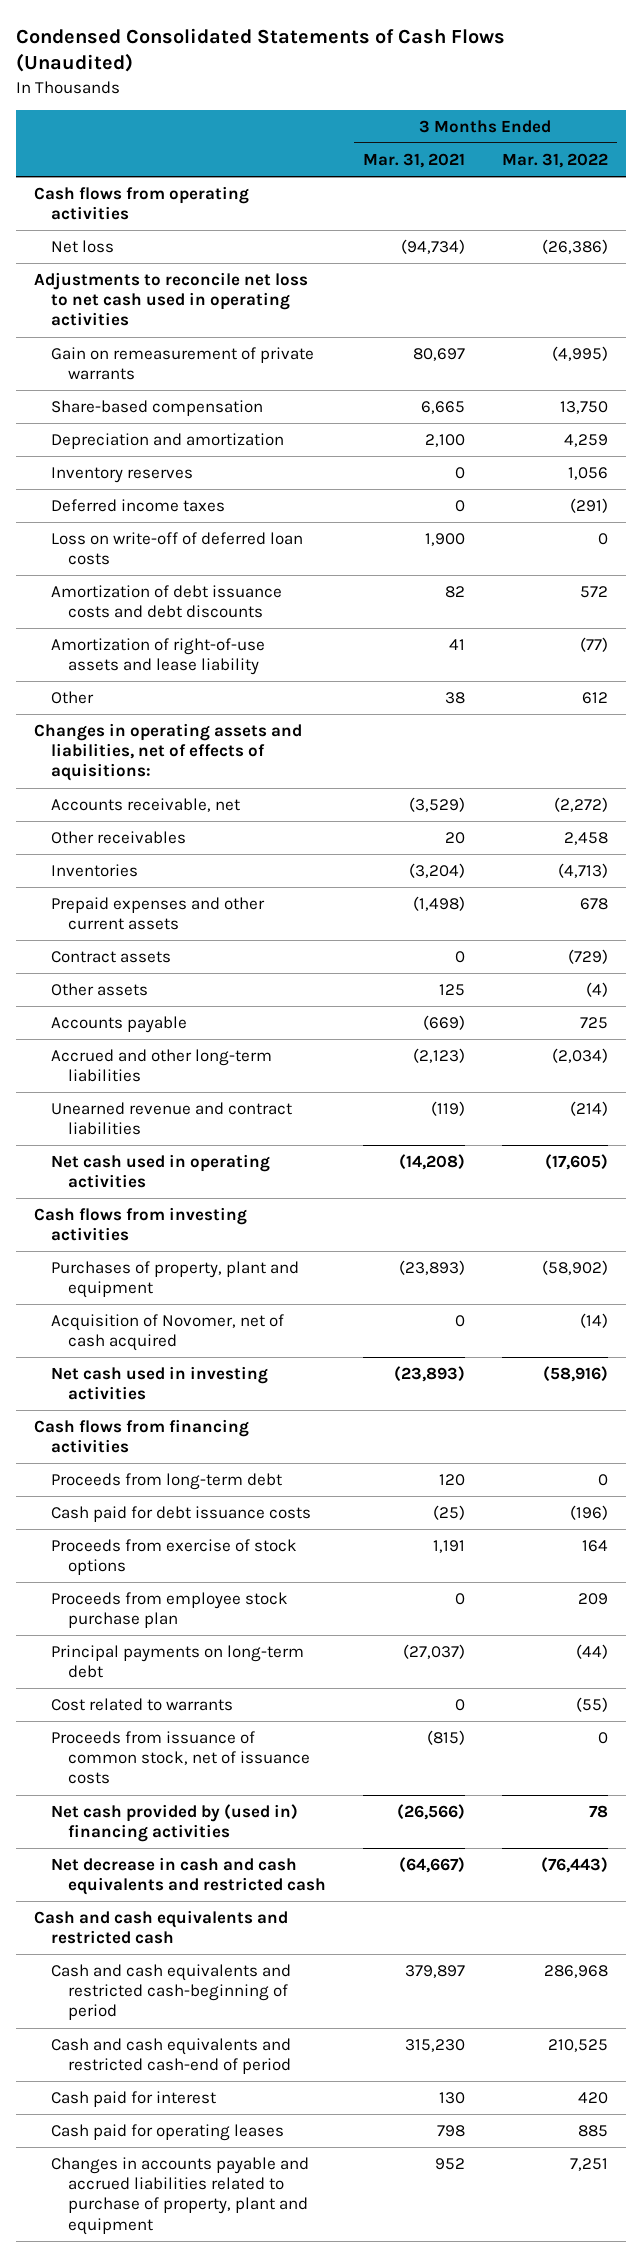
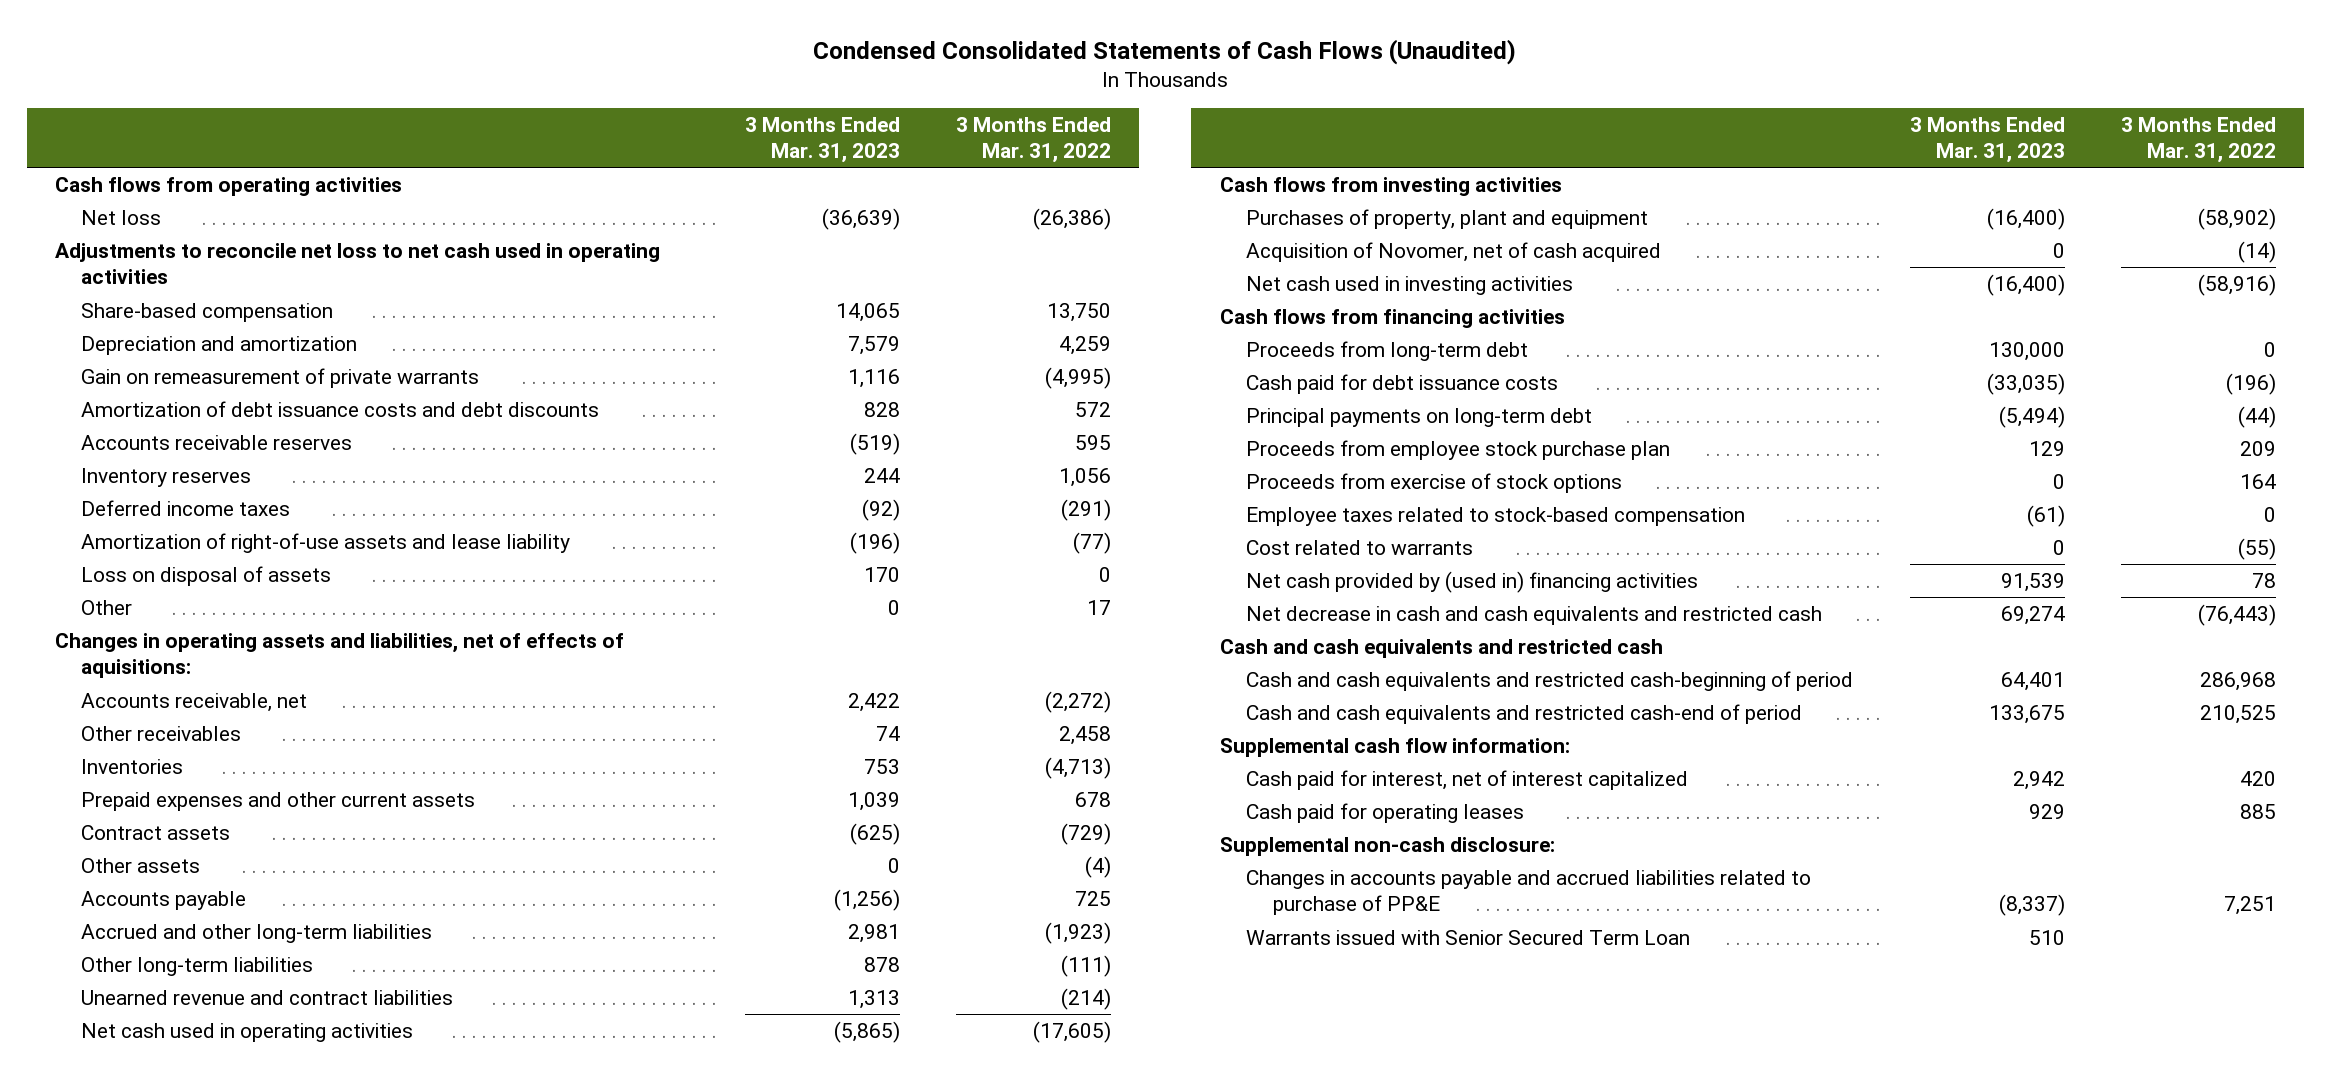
- | 3 Months Ended Mar. 31, 2021 | 3 Months Ended Mar. 31, 2022
+ | 3 Months Ended Mar. 31, 2023 | 3 Months Ended Mar. 31, 2022
moved down: Gain on remeasurement of private warrants | 1,116 | (4,995)
moved up: Amortization of debt issuance costs and debt discounts | 828 | 572
+ Accounts receivable reserves | (519) | 595
- Loss on write-off of deferred loan costs | 1,900 | 0
- Other | 38 | 612
+ Loss on disposal of assets | 170 | 0
+ Other | 0 | 17
- Accrued and other long-term liabilities | (2,123) | (2,034)
+ Accrued and other long-term liabilities | 2,981 | (1,923)
+ Other long-term liabilities | 878 | (111)
moved down: Proceeds from employee stock purchase plan | 129 | 209
moved down: Proceeds from exercise of stock options | 0 | 164
+ Employee taxes related to stock-based compensation | (61) | 0
- Proceeds from issuance of common stock, net of issuance costs | (815) | 0
- Cash paid for interest | 130 | 420
+ Supplemental cash flow information:
+ Cash paid for interest, net of interest capitalized | 2,942 | 420
- Changes in accounts payable and accrued liabilities related to purchase of property, plant and equipment | 952 | 7,251
+ Supplemental non-cash disclosure:
+ Changes in accounts payable and accrued liabilities related to purchase of PP&E | (8,337) | 7,251
+ Warrants issued with Senior Secured Term Loan | 510 |

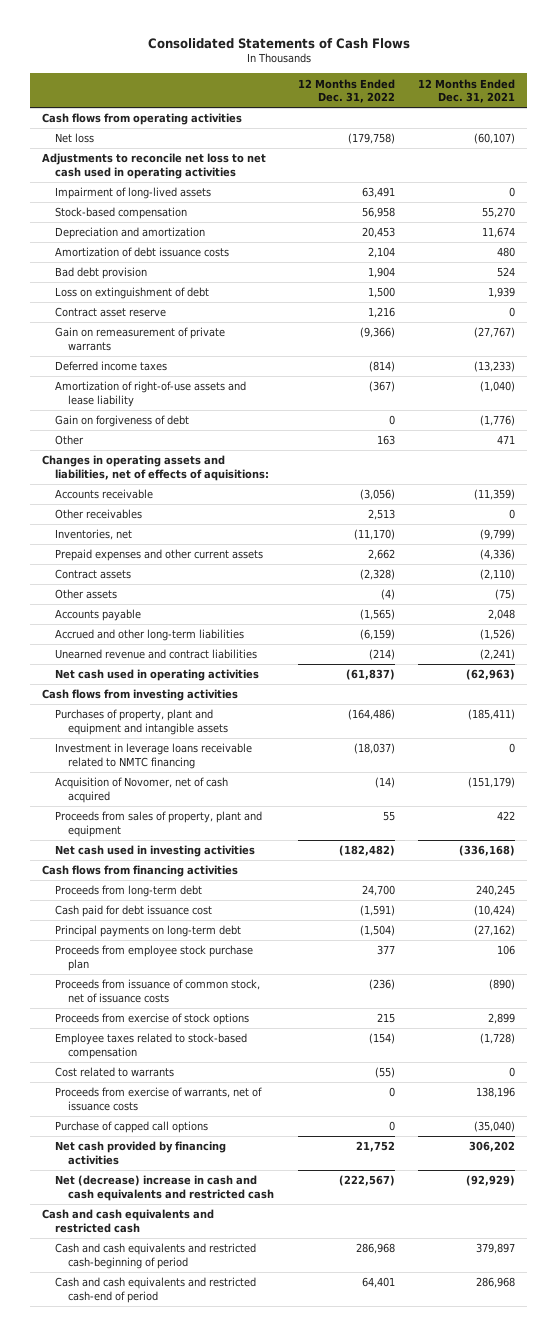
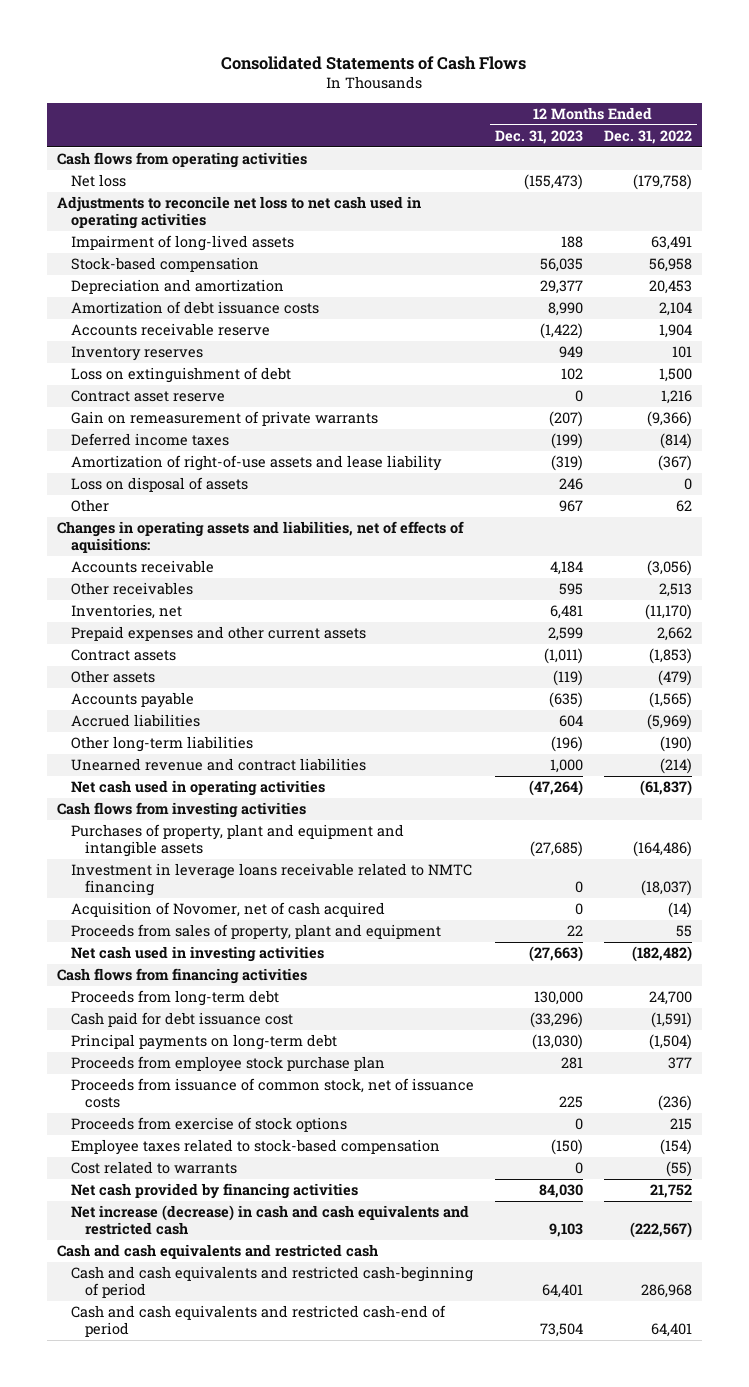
- | 12 Months Ended Dec. 31, 2022 | 12 Months Ended Dec. 31, 2021
+ | 12 Months Ended Dec. 31, 2023 | 12 Months Ended Dec. 31, 2022
- Bad debt provision | 1,904 | 524
+ Accounts receivable reserve | (1,422) | 1,904
+ Inventory reserves | 949 | 101
- Gain on forgiveness of debt | 0 | (1,776)
- Other | 163 | 471
+ Loss on disposal of assets | 246 | 0
+ Other | 967 | 62
- Contract assets | (2,328) | (2,110)
- Other assets | (4) | (75)
+ Contract assets | (1,011) | (1,853)
+ Other assets | (119) | (479)
- Accrued and other long-term liabilities | (6,159) | (1,526)
+ Accrued liabilities | 604 | (5,969)
+ Other long-term liabilities | (196) | (190)
- Proceeds from exercise of warrants, net of issuance costs | 0 | 138,196
- Purchase of capped call options | 0 | (35,040)
- Net (decrease) increase in cash and cash equivalents and restricted cash | (222,567) | (92,929)
+ Net increase (decrease) in cash and cash equivalents and restricted cash | 9,103 | (222,567)

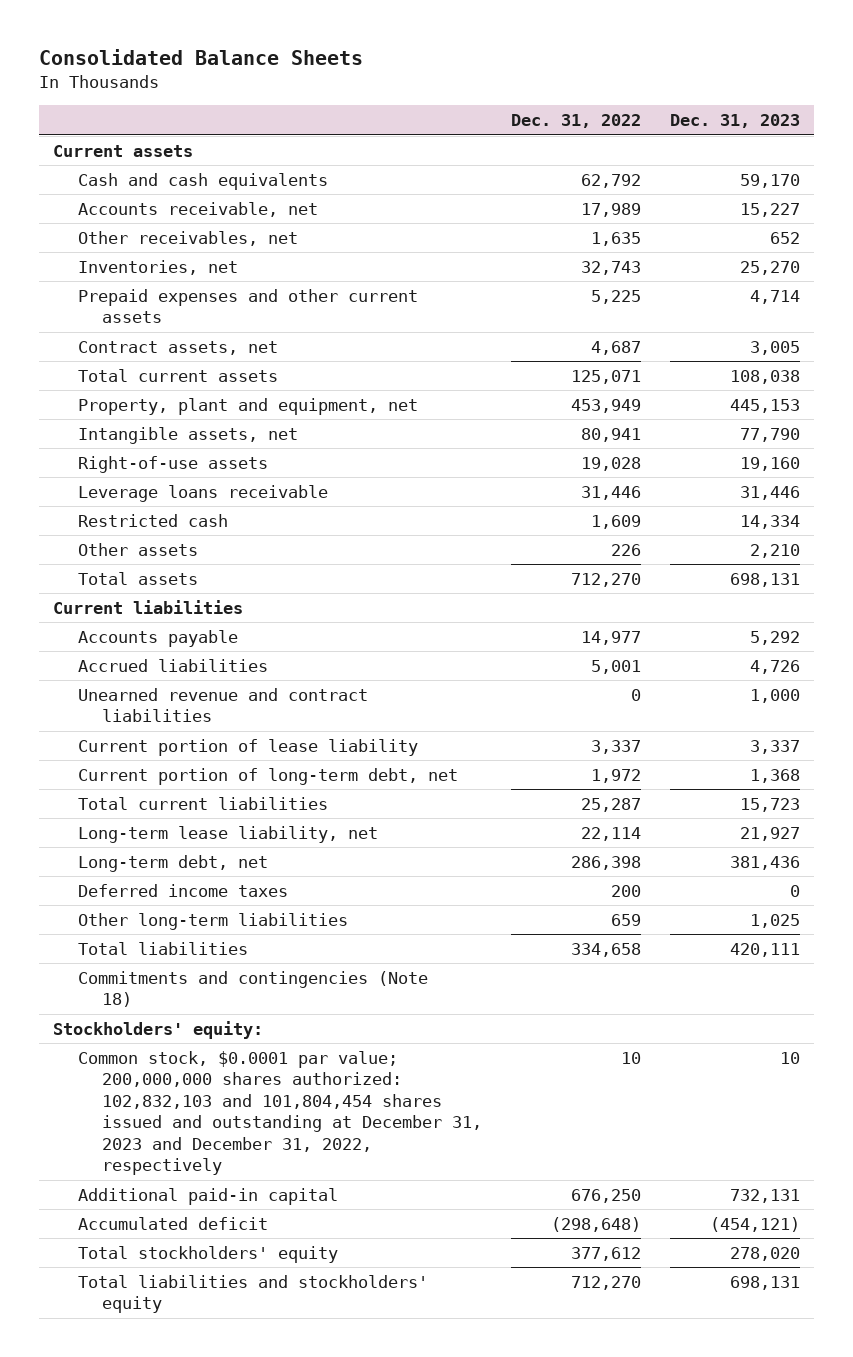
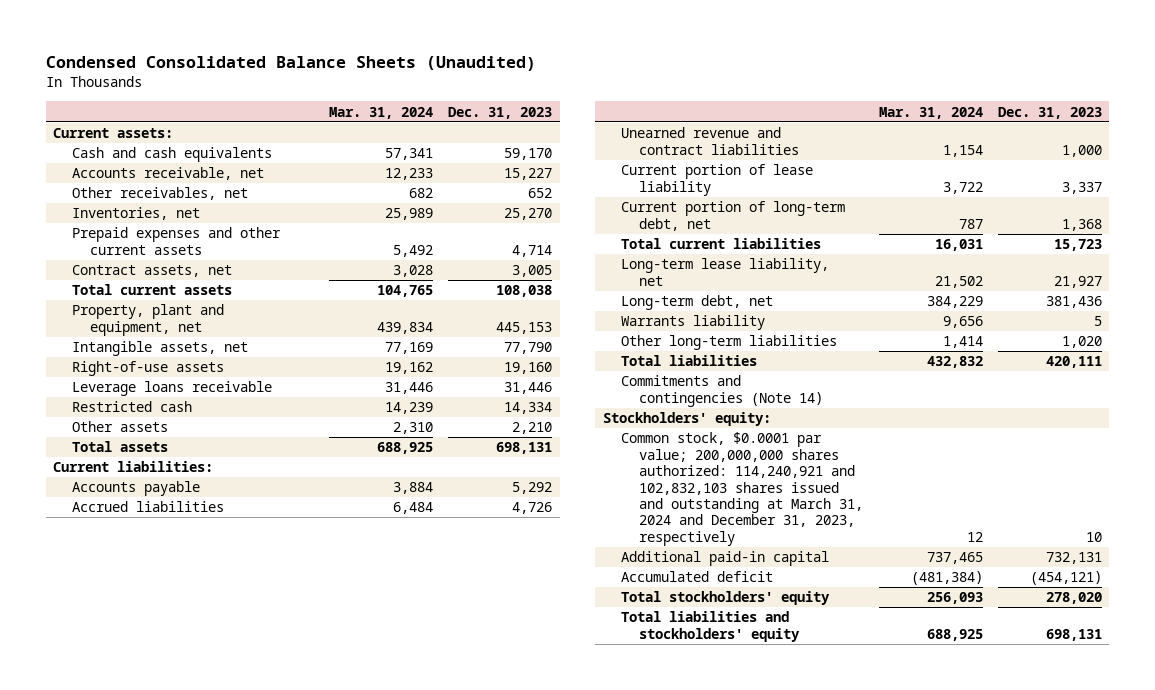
- Consolidated Balance Sheets
+ Condensed Consolidated Balance Sheets (Unaudited)
- | Dec. 31, 2022 | Dec. 31, 2023
+ | Mar. 31, 2024 | Dec. 31, 2023
- Current assets
+ Current assets:
- Current liabilities
+ Current liabilities:
- Deferred income taxes | 200 | 0
- Other long-term liabilities | 659 | 1,025
+ Warrants liability | 9,656 | 5
+ Other long-term liabilities | 1,414 | 1,020
- Commitments and contingencies (Note 18)
+ Commitments and contingencies (Note 14)
- Common stock, $0.0001 par value; 200,000,000 shares authorized: 102,832,103 and 101,804,454 shares issued and outstanding at December 31, 2023 and December 31, 2022, respectively | 10 | 10
+ Common stock, $0.0001 par value; 200,000,000 shares authorized: 114,240,921 and 102,832,103 shares issued and outstanding at March 31, 2024 and December 31, 2023, respectively | 12 | 10

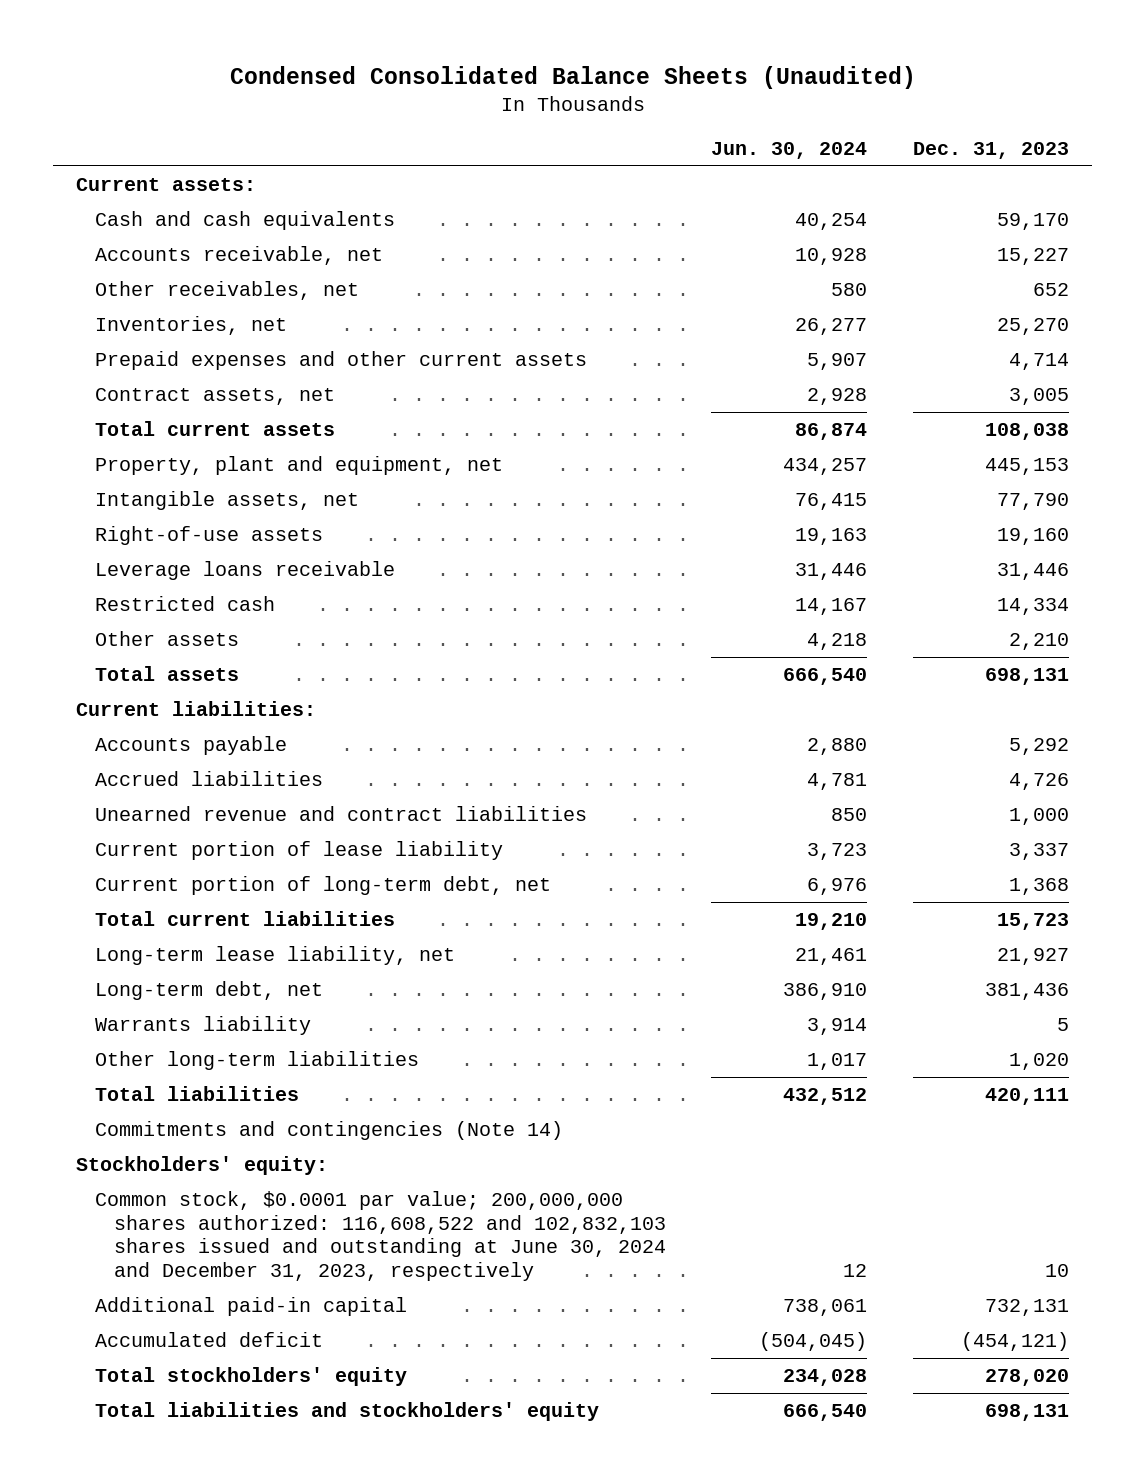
- | Mar. 31, 2024 | Dec. 31, 2023
+ | Jun. 30, 2024 | Dec. 31, 2023
- Common stock, $0.0001 par value; 200,000,000 shares authorized: 114,240,921 and 102,832,103 shares issued and outstanding at March 31, 2024 and December 31, 2023, respectively | 12 | 10
+ Common stock, $0.0001 par value; 200,000,000 shares authorized: 116,608,522 and 102,832,103 shares issued and outstanding at June 30, 2024 and December 31, 2023, respectively | 12 | 10

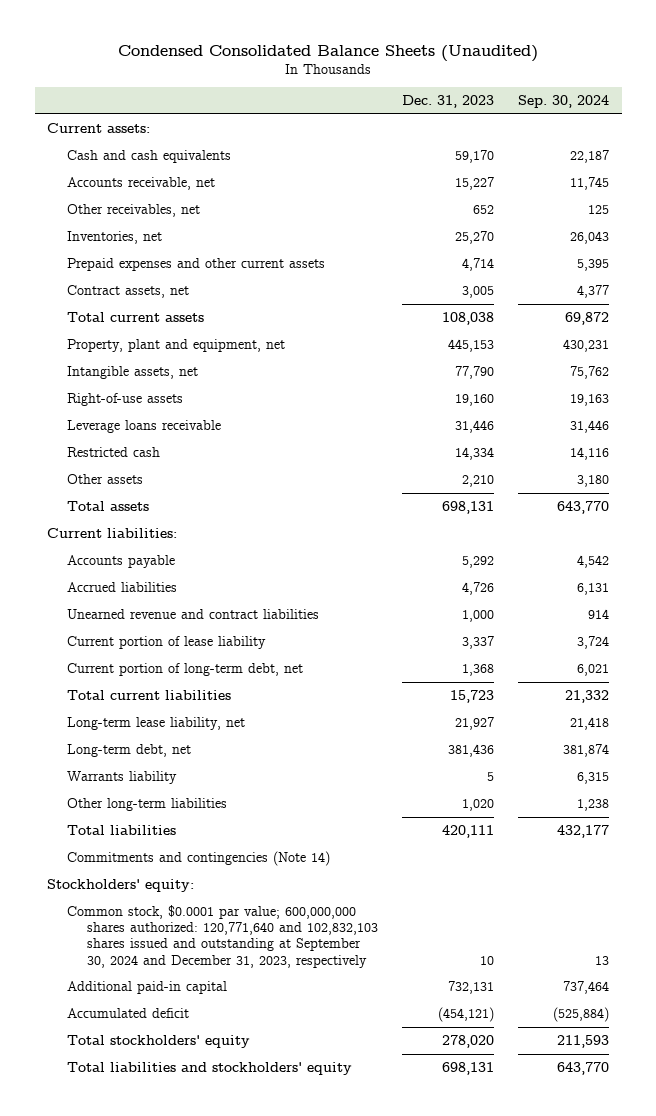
- | Jun. 30, 2024 | Dec. 31, 2023
+ | Dec. 31, 2023 | Sep. 30, 2024
- Common stock, $0.0001 par value; 200,000,000 shares authorized: 116,608,522 and 102,832,103 shares issued and outstanding at June 30, 2024 and December 31, 2023, respectively | 12 | 10
+ Common stock, $0.0001 par value; 600,000,000 shares authorized: 120,771,640 and 102,832,103 shares issued and outstanding at September 30, 2024 and December 31, 2023, respectively | 10 | 13

